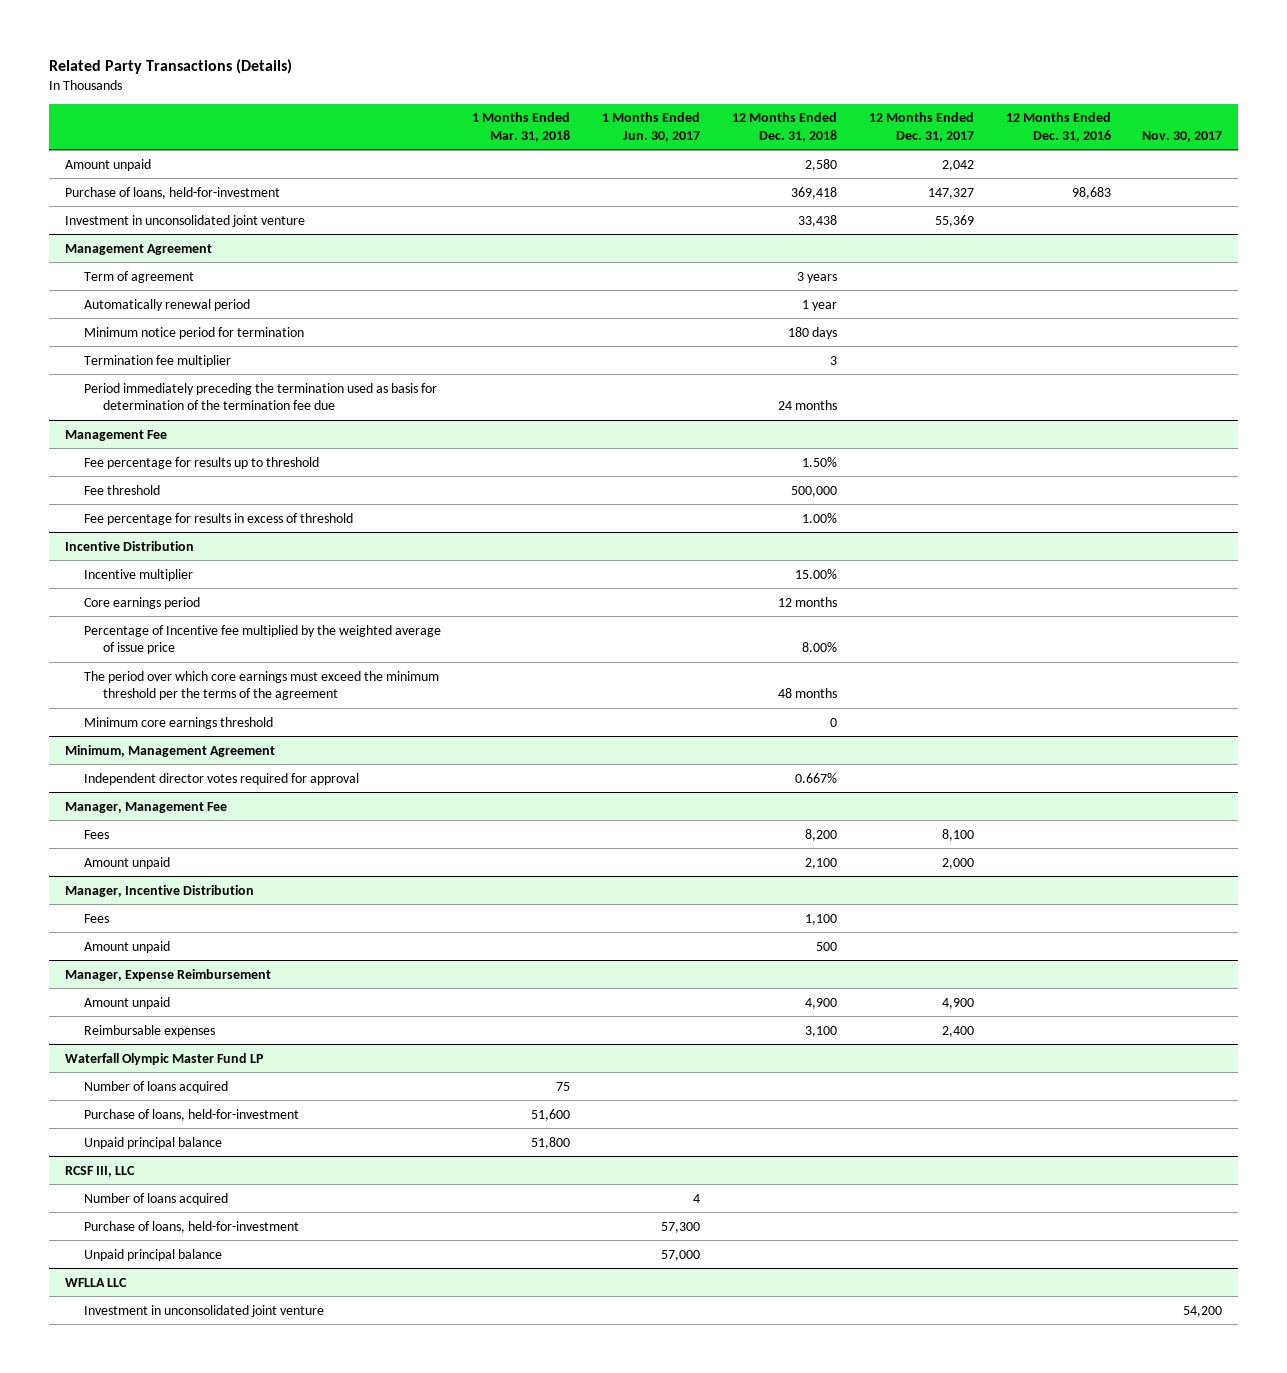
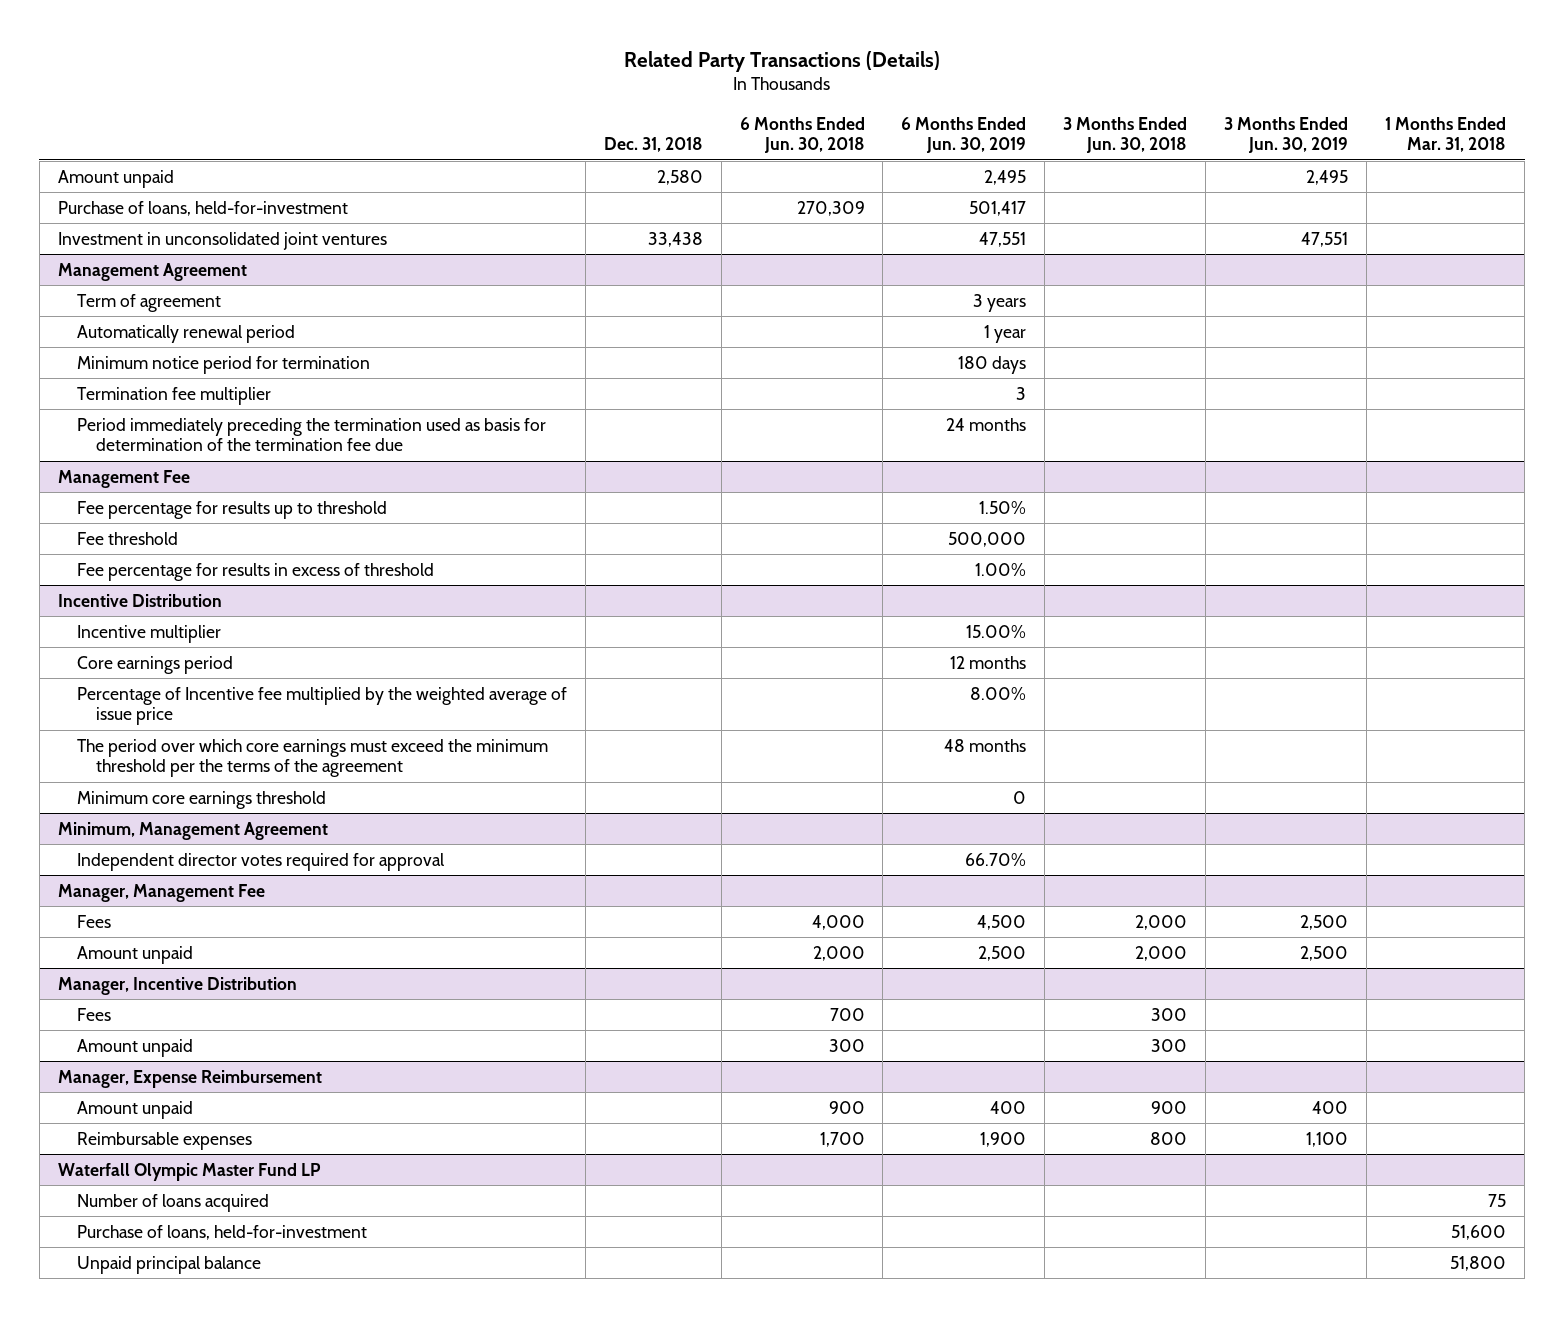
- | 1 Months Ended Mar. 31, 2018 | 1 Months Ended Jun. 30, 2017 | 12 Months Ended Dec. 31, 2018 | 12 Months Ended Dec. 31, 2017 | 12 Months Ended Dec. 31, 2016 | Nov. 30, 2017
+ | Dec. 31, 2018 | 6 Months Ended Jun. 30, 2018 | 6 Months Ended Jun. 30, 2019 | 3 Months Ended Jun. 30, 2018 | 3 Months Ended Jun. 30, 2019 | 1 Months Ended Mar. 31, 2018
- Investment in unconsolidated joint venture | | | 33,438 | 55,369 | |
+ Investment in unconsolidated joint ventures | 33,438 | | 47,551 | | 47,551 |
- RCSF III, LLC
- Number of loans acquired | | 4 | | | |
- Purchase of loans, held-for-investment | | 57,300 | | | |
- Unpaid principal balance | | 57,000 | | | |
- WFLLA LLC
- Investment in unconsolidated joint venture | | | | | | 54,200

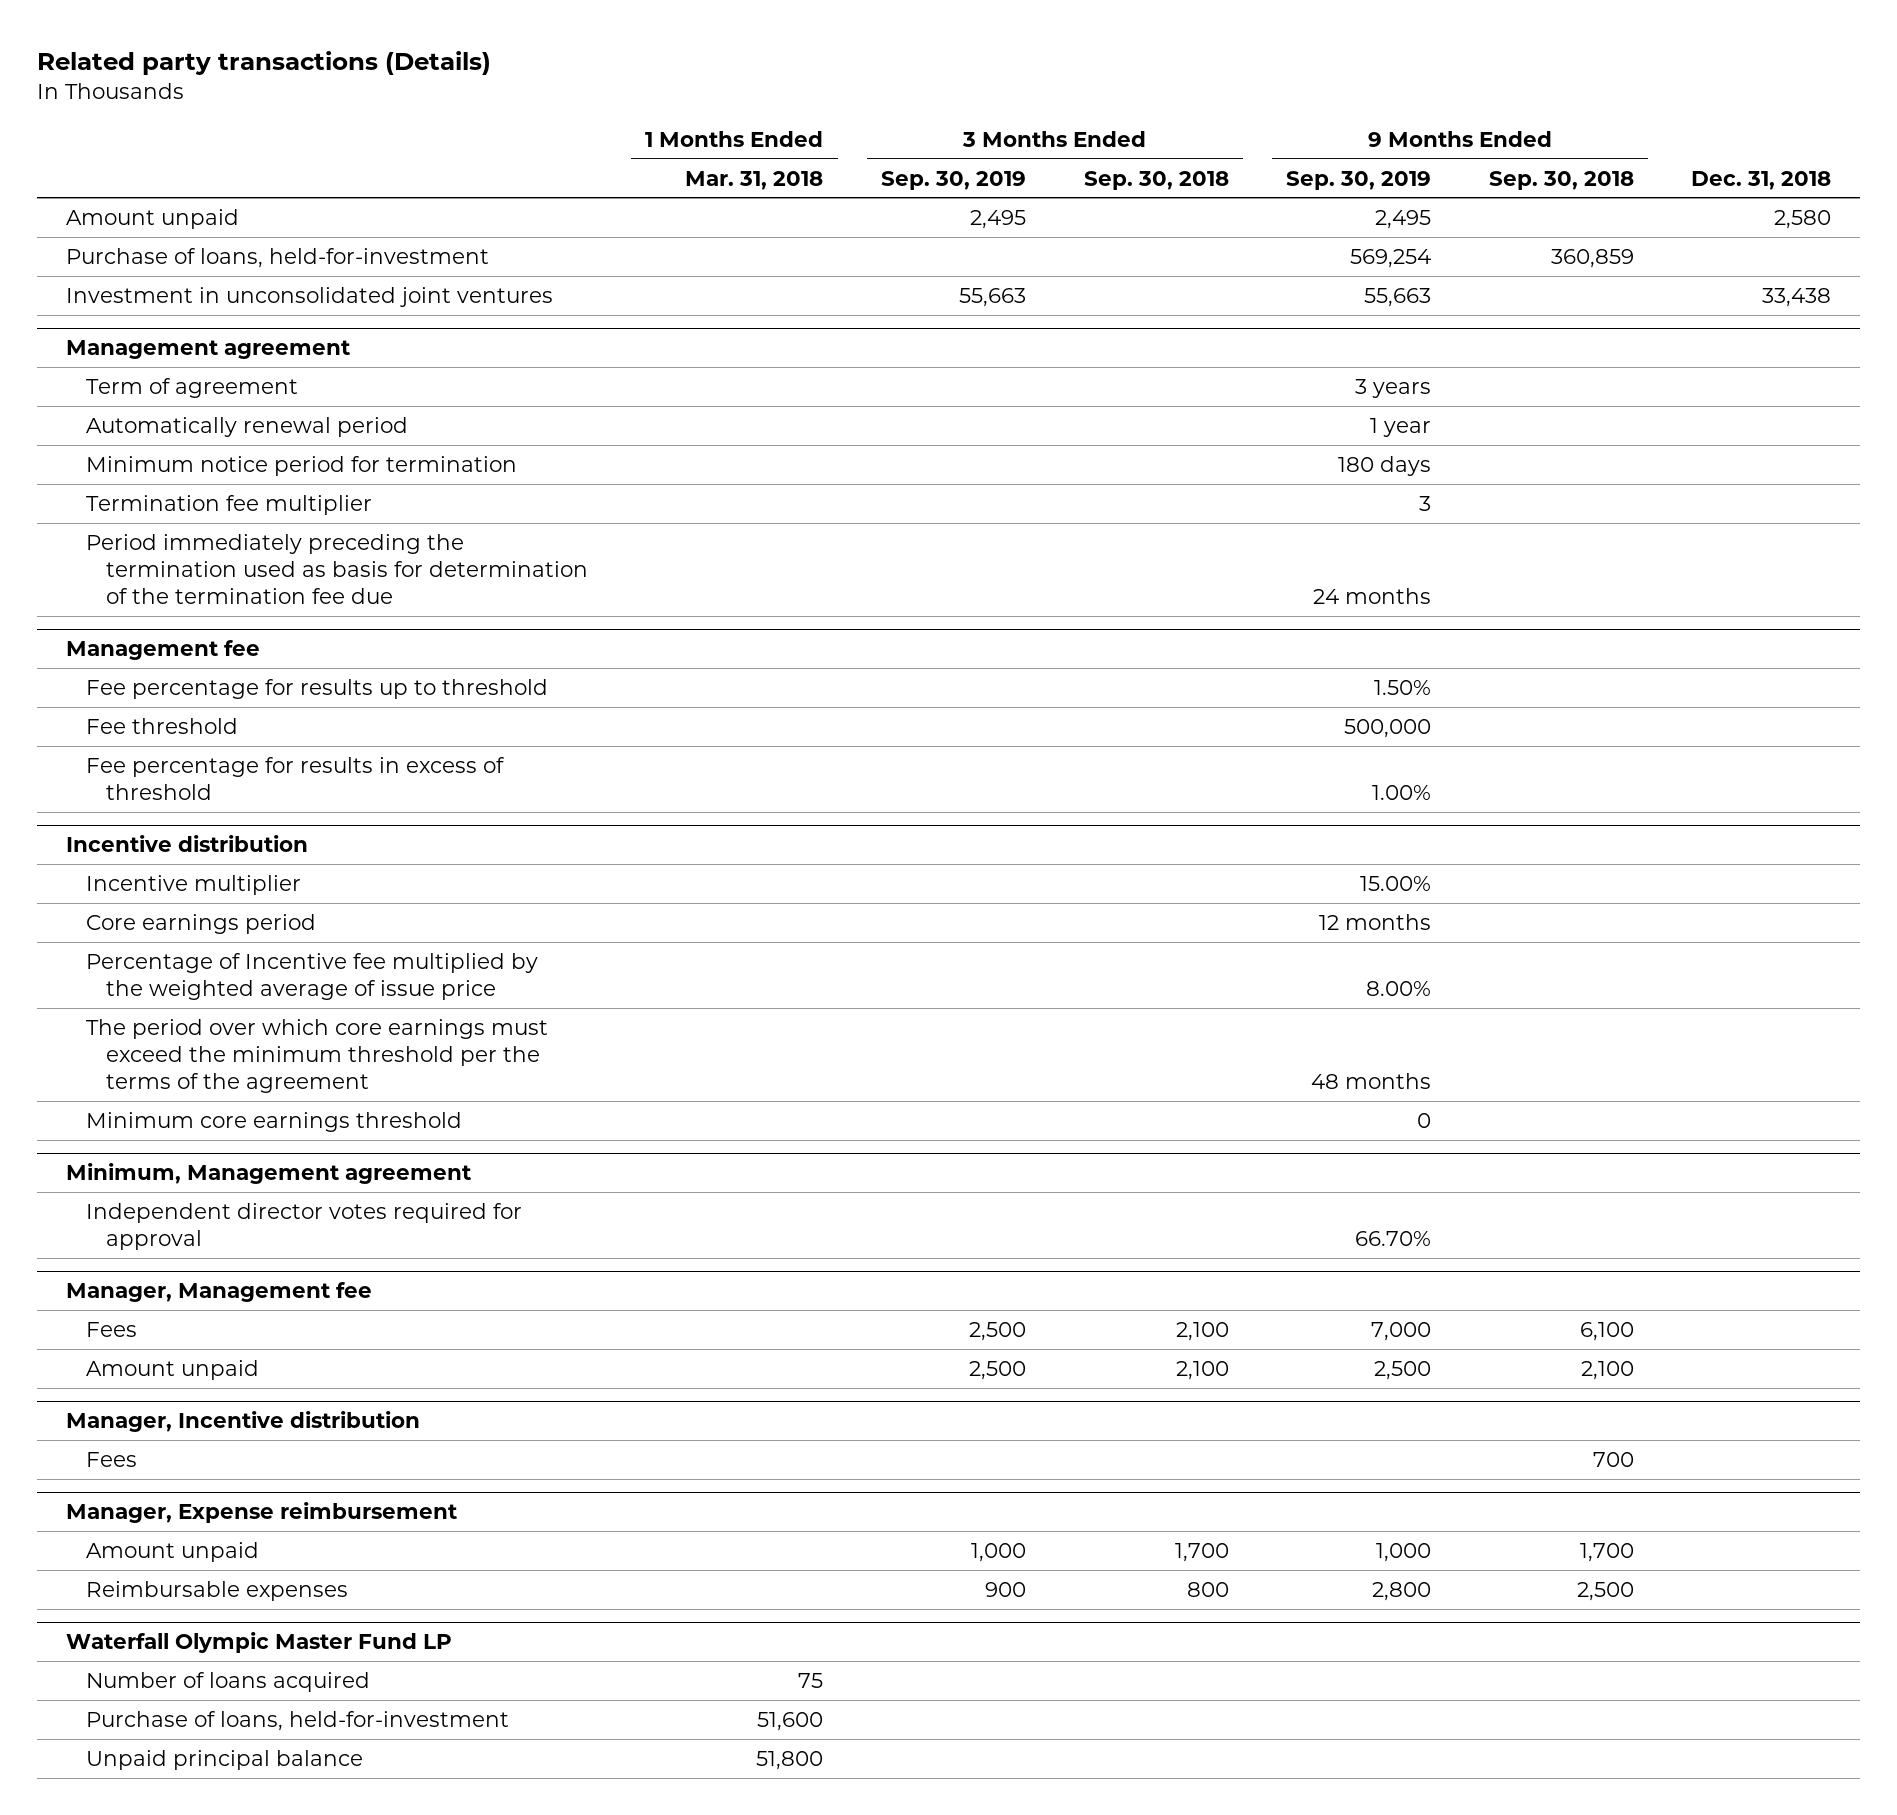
- Related Party Transactions (Details)
+ Related party transactions (Details)
- | Dec. 31, 2018 | 6 Months Ended Jun. 30, 2018 | 6 Months Ended Jun. 30, 2019 | 3 Months Ended Jun. 30, 2018 | 3 Months Ended Jun. 30, 2019 | 1 Months Ended Mar. 31, 2018
+ | 1 Months Ended Mar. 31, 2018 | 3 Months Ended Sep. 30, 2019 | 3 Months Ended Sep. 30, 2018 | 9 Months Ended Sep. 30, 2019 | 9 Months Ended Sep. 30, 2018 | Dec. 31, 2018
- Management Agreement
+ Management agreement
- Management Fee
+ Management fee
- Incentive Distribution
+ Incentive distribution
- Minimum, Management Agreement
+ Minimum, Management agreement
- Manager, Management Fee
+ Manager, Management fee
- Manager, Incentive Distribution
+ Manager, Incentive distribution
- Amount unpaid | | 300 | | 300 | |
- Manager, Expense Reimbursement
+ Manager, Expense reimbursement

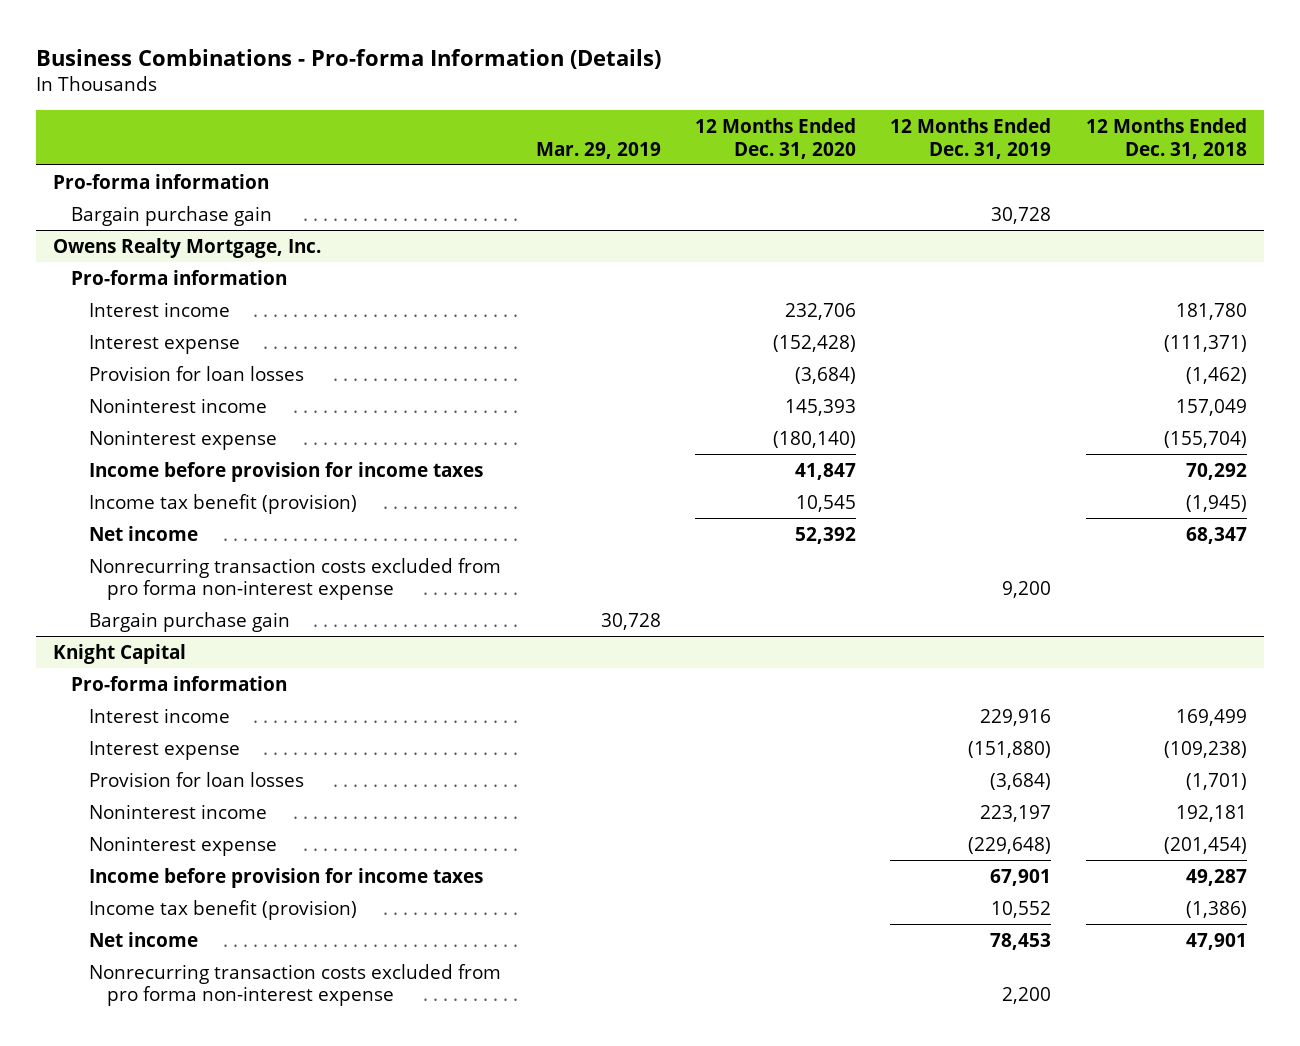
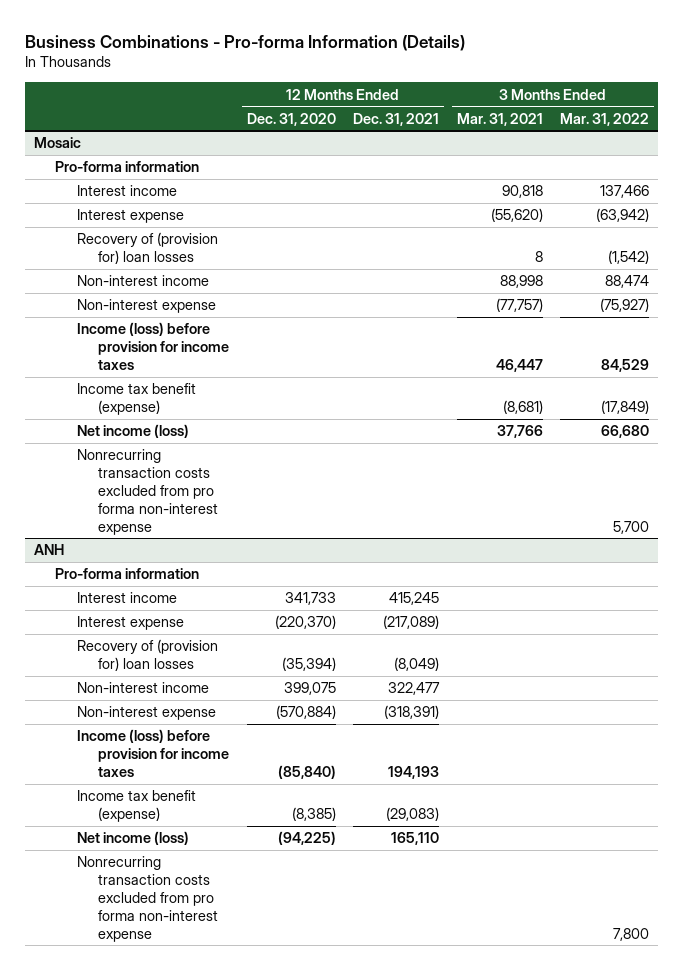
- | Mar. 29, 2019 | 12 Months Ended Dec. 31, 2020 | 12 Months Ended Dec. 31, 2019 | 12 Months Ended Dec. 31, 2018
+ | 12 Months Ended Dec. 31, 2020 | 12 Months Ended Dec. 31, 2021 | 3 Months Ended Mar. 31, 2021 | 3 Months Ended Mar. 31, 2022
- Pro-forma information
- Bargain purchase gain | | | 30,728 |
- Owens Realty Mortgage, Inc.
- Pro-forma information
- Interest income | | 232,706 | | 181,780
- Interest expense | | (152,428) | | (111,371)
- Provision for loan losses | | (3,684) | | (1,462)
- Noninterest income | | 145,393 | | 157,049
- Noninterest expense | | (180,140) | | (155,704)
- Income before provision for income taxes | | 41,847 | | 70,292
- Income tax benefit (provision) | | 10,545 | | (1,945)
- Net income | | 52,392 | | 68,347
- Nonrecurring transaction costs excluded from pro forma non-interest expense | | | 9,200 |
- Bargain purchase gain | 30,728 | | |
- Knight Capital
- Pro-forma information
- Interest income | | | 229,916 | 169,499
- Interest expense | | | (151,880) | (109,238)
- Provision for loan losses | | | (3,684) | (1,701)
- Noninterest income | | | 223,197 | 192,181
- Noninterest expense | | | (229,648) | (201,454)
- Income before provision for income taxes | | | 67,901 | 49,287
- Income tax benefit (provision) | | | 10,552 | (1,386)
- Net income | | | 78,453 | 47,901
- Nonrecurring transaction costs excluded from pro forma non-interest expense | | | 2,200 |
+ Mosaic
+ Pro-forma information
+ Interest income | | | 90,818 | 137,466
+ Interest expense | | | (55,620) | (63,942)
+ Recovery of (provision for) loan losses | | | 8 | (1,542)
+ Non-interest income | | | 88,998 | 88,474
+ Non-interest expense | | | (77,757) | (75,927)
+ Income (loss) before provision for income taxes | | | 46,447 | 84,529
+ Income tax benefit (expense) | | | (8,681) | (17,849)
+ Net income (loss) | | | 37,766 | 66,680
+ Nonrecurring transaction costs excluded from pro forma non-interest expense | | | | 5,700
+ ANH
+ Pro-forma information
+ Interest income | 341,733 | 415,245 | |
+ Interest expense | (220,370) | (217,089) | |
+ Recovery of (provision for) loan losses | (35,394) | (8,049) | |
+ Non-interest income | 399,075 | 322,477 | |
+ Non-interest expense | (570,884) | (318,391) | |
+ Income (loss) before provision for income taxes | (85,840) | 194,193 | |
+ Income tax benefit (expense) | (8,385) | (29,083) | |
+ Net income (loss) | (94,225) | 165,110 | |
+ Nonrecurring transaction costs excluded from pro forma non-interest expense | | | | 7,800

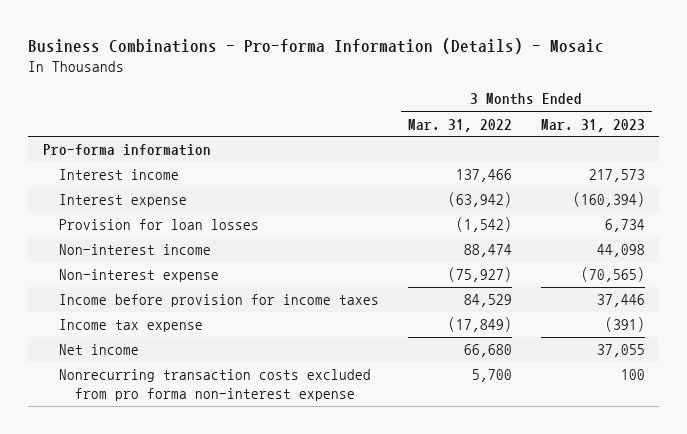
- Business Combinations - Pro-forma Information (Details)
+ Business Combinations - Pro-forma Information (Details) - Mosaic
- | 12 Months Ended Dec. 31, 2020 | 12 Months Ended Dec. 31, 2021 | 3 Months Ended Mar. 31, 2021 | 3 Months Ended Mar. 31, 2022
+ | 3 Months Ended Mar. 31, 2022 | 3 Months Ended Mar. 31, 2023
- Mosaic
- Recovery of (provision for) loan losses | | | 8 | (1,542)
+ Provision for loan losses | (1,542) | 6,734
- Income (loss) before provision for income taxes | | | 46,447 | 84,529
- Income tax benefit (expense) | | | (8,681) | (17,849)
- Net income (loss) | | | 37,766 | 66,680
+ Income before provision for income taxes | 84,529 | 37,446
+ Income tax expense | (17,849) | (391)
+ Net income | 66,680 | 37,055
- ANH
- Pro-forma information
- Interest income | 341,733 | 415,245 | |
- Interest expense | (220,370) | (217,089) | |
- Recovery of (provision for) loan losses | (35,394) | (8,049) | |
- Non-interest income | 399,075 | 322,477 | |
- Non-interest expense | (570,884) | (318,391) | |
- Income (loss) before provision for income taxes | (85,840) | 194,193 | |
- Income tax benefit (expense) | (8,385) | (29,083) | |
- Net income (loss) | (94,225) | 165,110 | |
- Nonrecurring transaction costs excluded from pro forma non-interest expense | | | | 7,800

